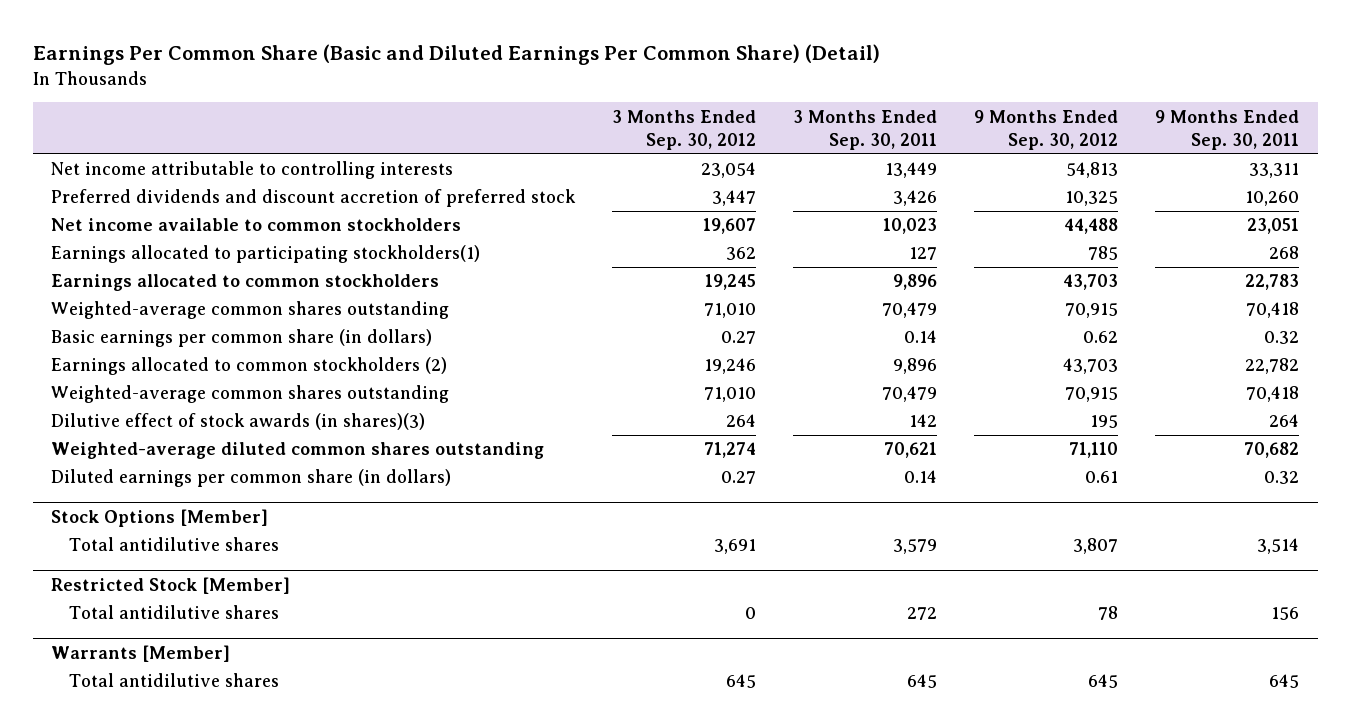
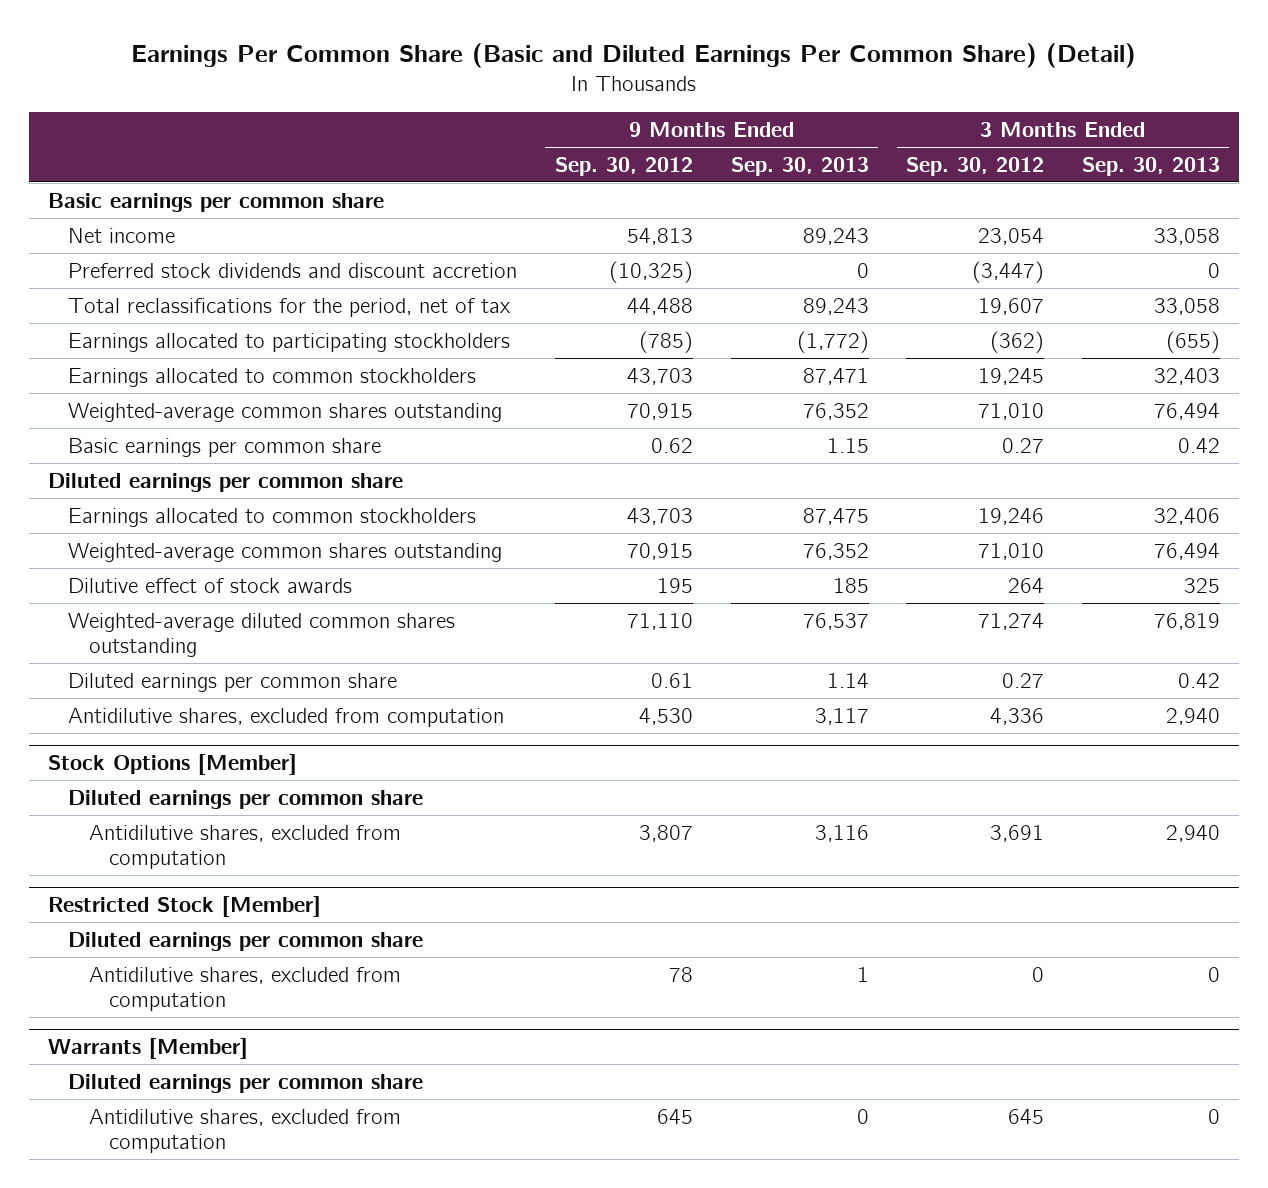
- | 3 Months Ended Sep. 30, 2012 | 3 Months Ended Sep. 30, 2011 | 9 Months Ended Sep. 30, 2012 | 9 Months Ended Sep. 30, 2011
+ | 9 Months Ended Sep. 30, 2012 | 9 Months Ended Sep. 30, 2013 | 3 Months Ended Sep. 30, 2012 | 3 Months Ended Sep. 30, 2013
- Net income attributable to controlling interests | 23,054 | 13,449 | 54,813 | 33,311
- Preferred dividends and discount accretion of preferred stock | 3,447 | 3,426 | 10,325 | 10,260
- Net income available to common stockholders | 19,607 | 10,023 | 44,488 | 23,051
- Earnings allocated to participating stockholders(1) | 362 | 127 | 785 | 268
+ Basic earnings per common share
+ Net income | 54,813 | 89,243 | 23,054 | 33,058
+ Preferred stock dividends and discount accretion | (10,325) | 0 | (3,447) | 0
+ Total reclassifications for the period, net of tax | 44,488 | 89,243 | 19,607 | 33,058
+ Earnings allocated to participating stockholders | (785) | (1,772) | (362) | (655)
- Basic earnings per common share (in dollars) | 0.27 | 0.14 | 0.62 | 0.32
- Earnings allocated to common stockholders (2) | 19,246 | 9,896 | 43,703 | 22,782
+ Basic earnings per common share | 0.62 | 1.15 | 0.27 | 0.42
+ Diluted earnings per common share
+ Earnings allocated to common stockholders | 43,703 | 87,475 | 19,246 | 32,406
- Dilutive effect of stock awards (in shares)(3) | 264 | 142 | 195 | 264
+ Dilutive effect of stock awards | 195 | 185 | 264 | 325
- Diluted earnings per common share (in dollars) | 0.27 | 0.14 | 0.61 | 0.32
+ Diluted earnings per common share | 0.61 | 1.14 | 0.27 | 0.42
+ Antidilutive shares, excluded from computation | 4,530 | 3,117 | 4,336 | 2,940
@ Stock Options [Member]
- Total antidilutive shares | 3,691 | 3,579 | 3,807 | 3,514
+ Diluted earnings per common share
+ Antidilutive shares, excluded from computation | 3,807 | 3,116 | 3,691 | 2,940
@ Restricted Stock [Member]
- Total antidilutive shares | 0 | 272 | 78 | 156
+ Diluted earnings per common share
+ Antidilutive shares, excluded from computation | 78 | 1 | 0 | 0
@ Warrants [Member]
- Total antidilutive shares | 645 | 645 | 645 | 645
+ Diluted earnings per common share
+ Antidilutive shares, excluded from computation | 645 | 0 | 645 | 0

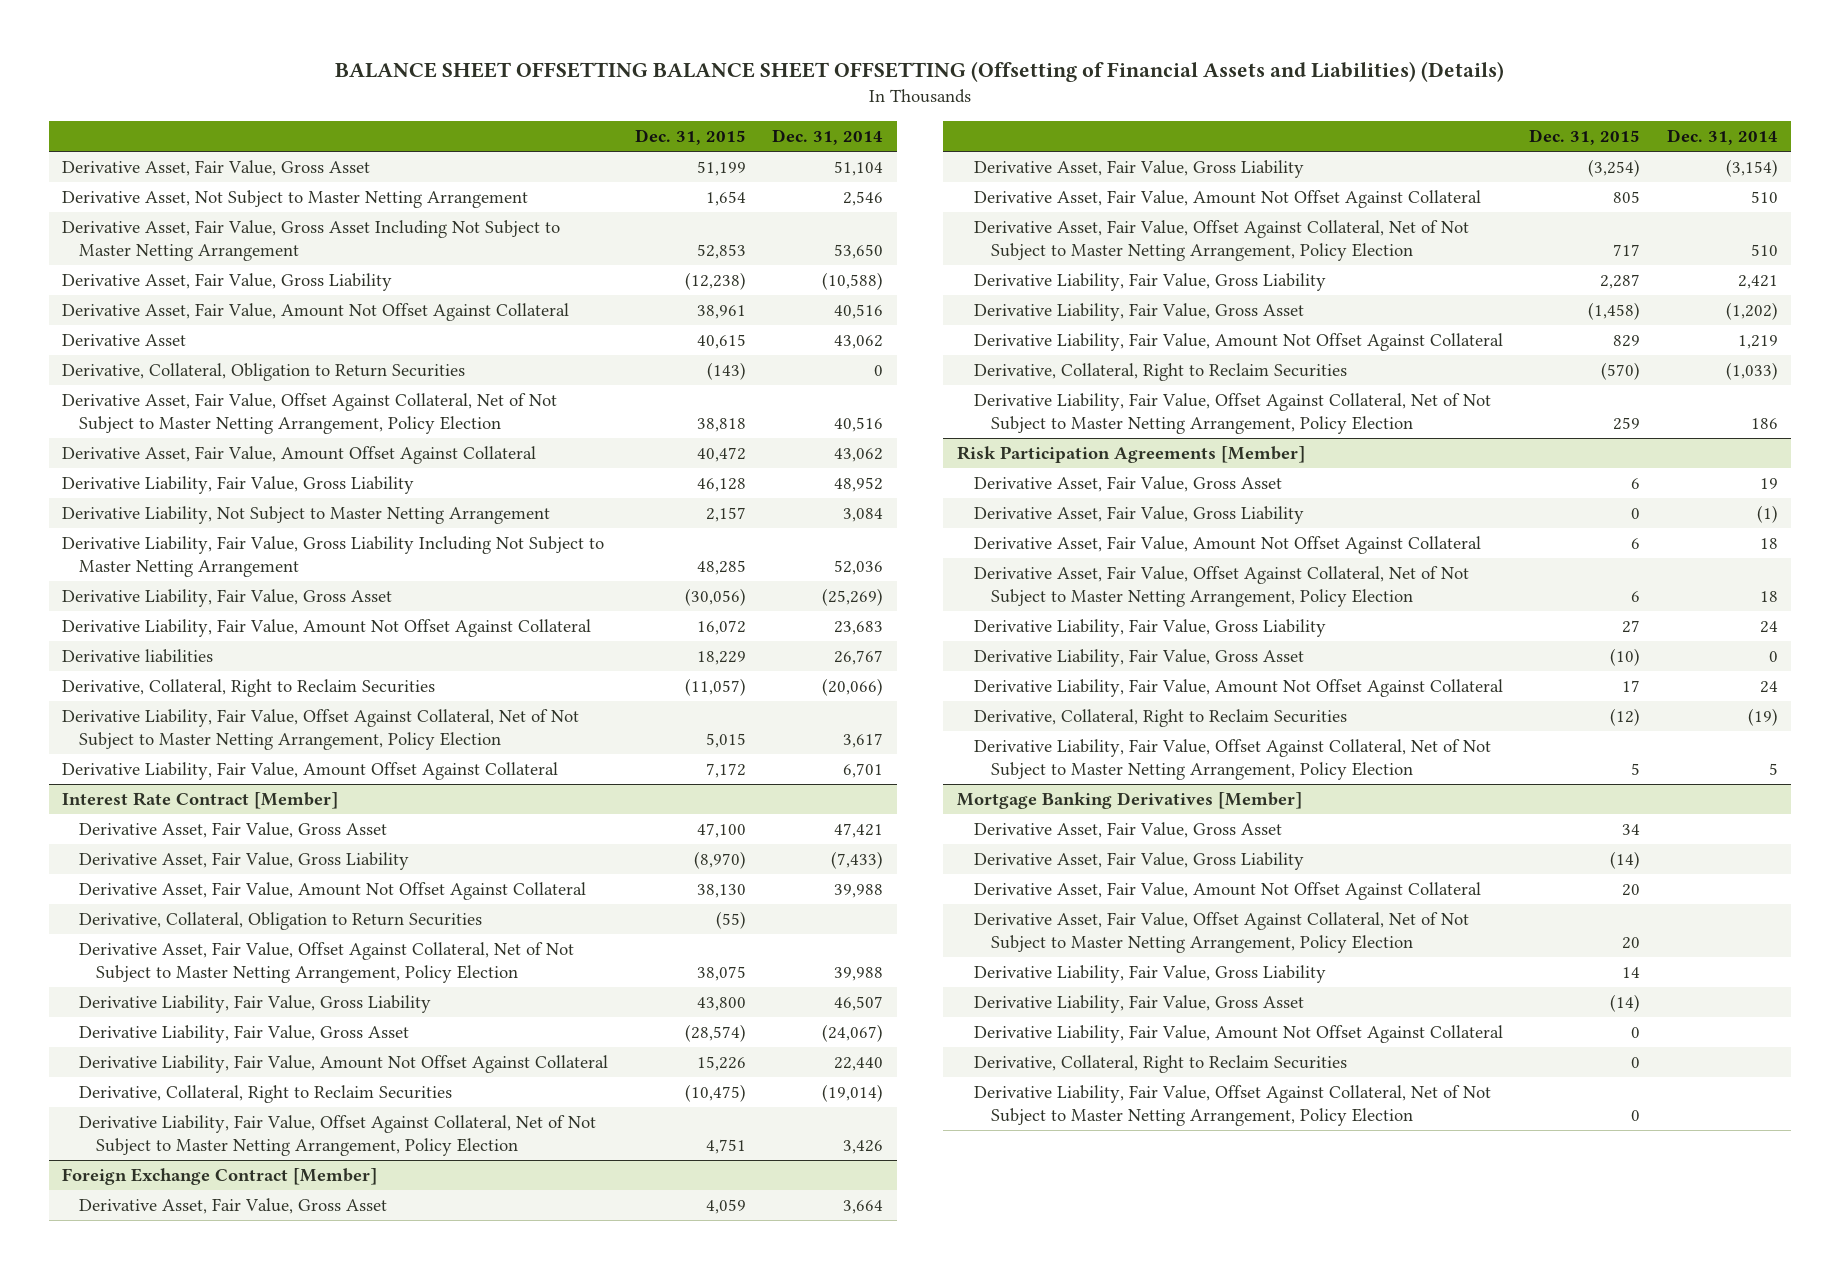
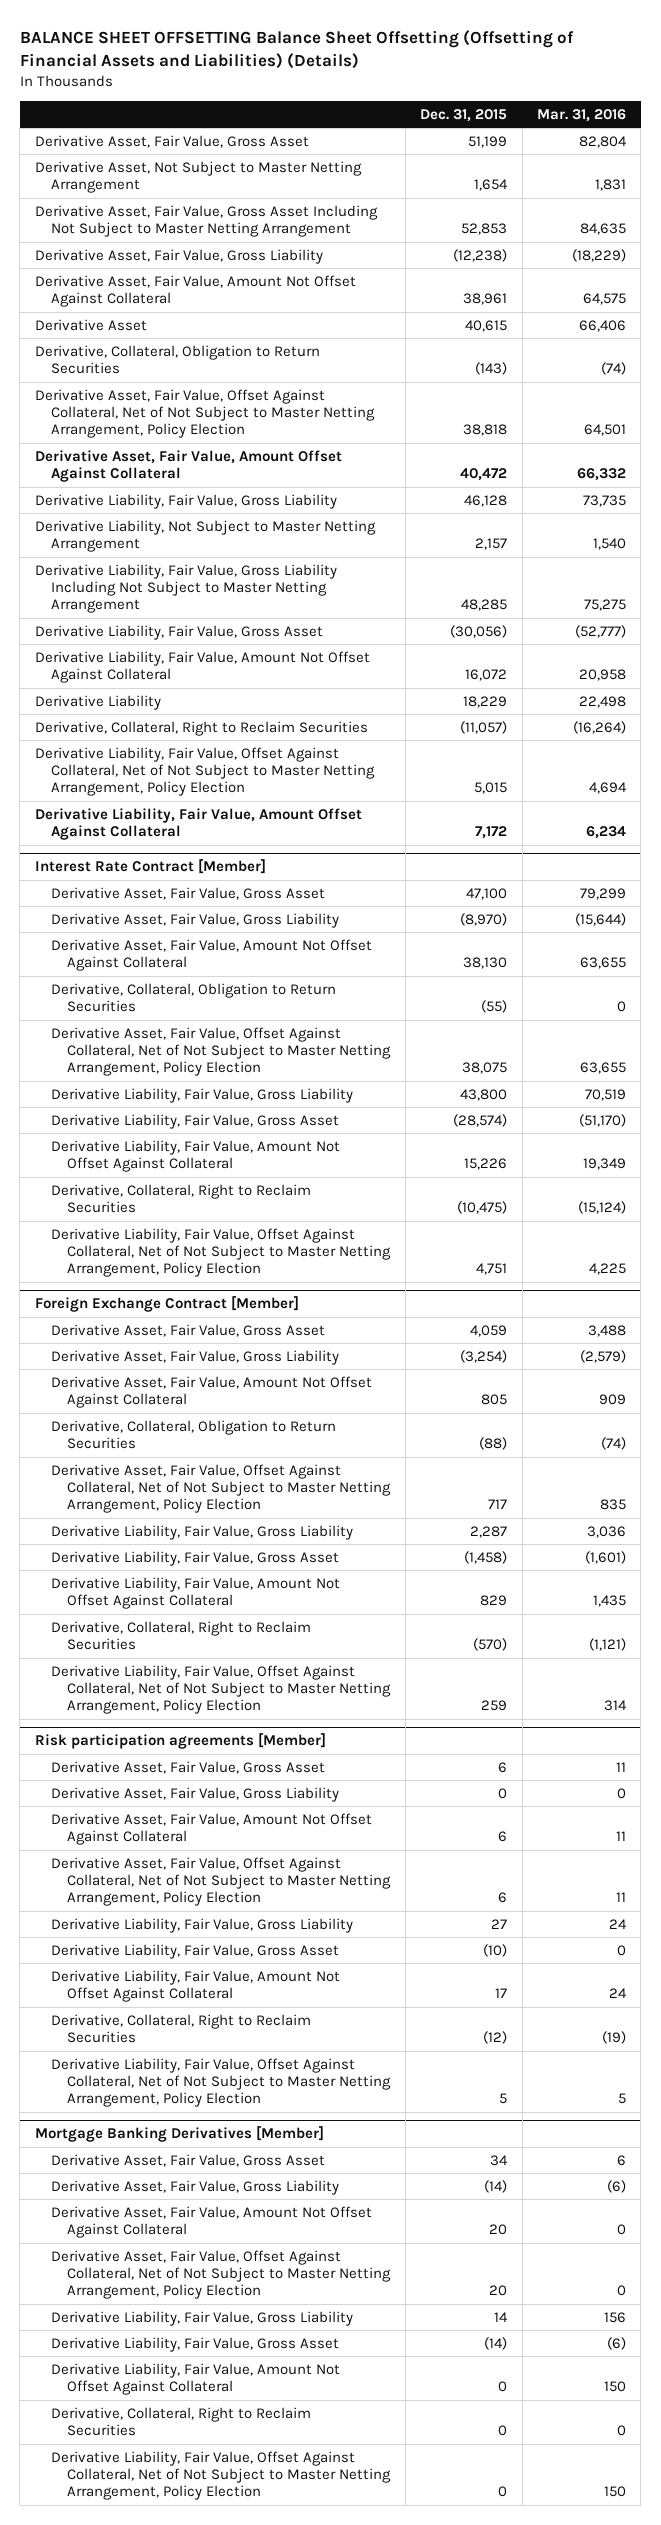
- BALANCE SHEET OFFSETTING BALANCE SHEET OFFSETTING (Offsetting of Financial Assets and Liabilities) (Details)
+ BALANCE SHEET OFFSETTING Balance Sheet Offsetting (Offsetting of Financial Assets and Liabilities) (Details)
- | Dec. 31, 2015 | Dec. 31, 2014
+ | Dec. 31, 2015 | Mar. 31, 2016
- Derivative liabilities | 18,229 | 26,767
+ Derivative Liability | 18,229 | 22,498
@ Foreign Exchange Contract [Member]
+ Derivative, Collateral, Obligation to Return Securities | (88) | (74)
- Risk Participation Agreements [Member]
+ Risk participation agreements [Member]

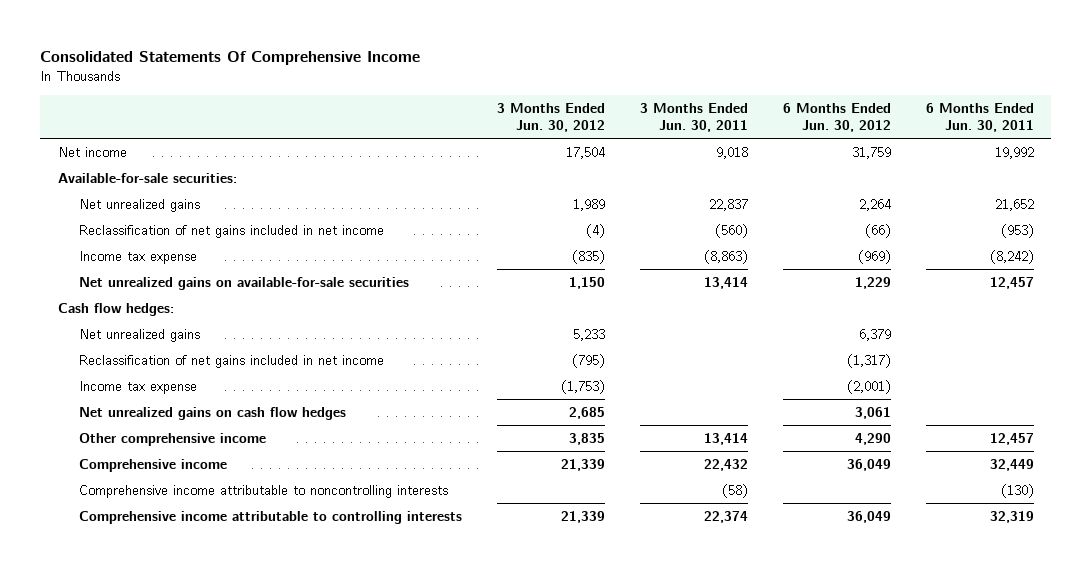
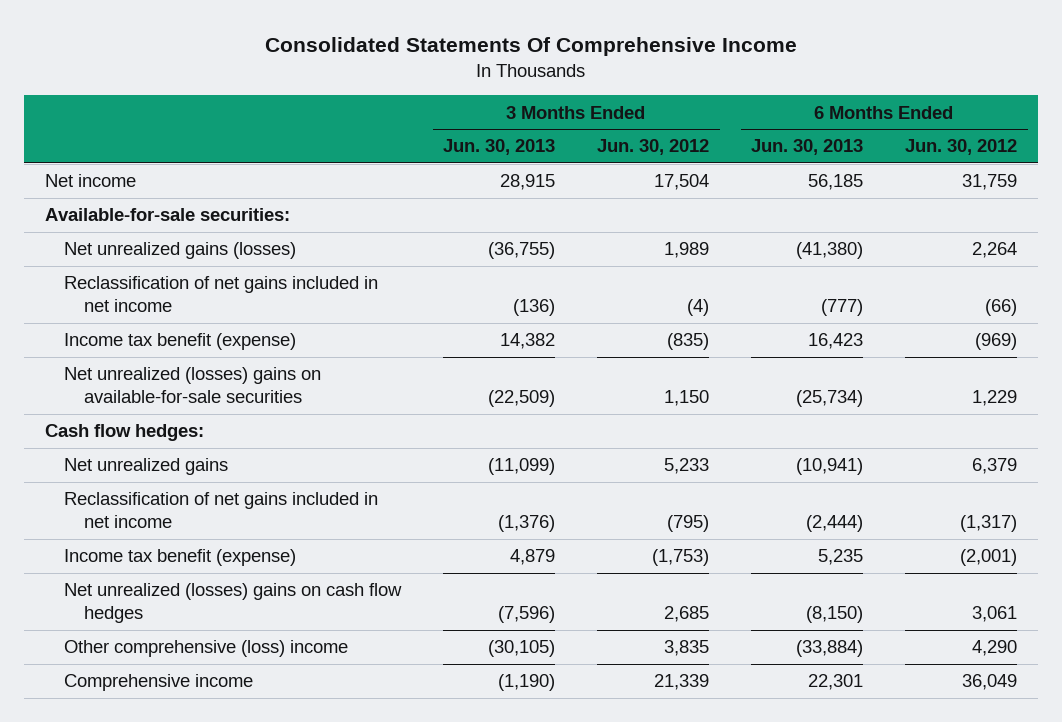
- | 3 Months Ended Jun. 30, 2012 | 3 Months Ended Jun. 30, 2011 | 6 Months Ended Jun. 30, 2012 | 6 Months Ended Jun. 30, 2011
+ | 3 Months Ended Jun. 30, 2013 | 3 Months Ended Jun. 30, 2012 | 6 Months Ended Jun. 30, 2013 | 6 Months Ended Jun. 30, 2012
- Net unrealized gains | 1,989 | 22,837 | 2,264 | 21,652
+ Net unrealized gains (losses) | (36,755) | 1,989 | (41,380) | 2,264
- Income tax expense | (835) | (8,863) | (969) | (8,242)
- Net unrealized gains on available-for-sale securities | 1,150 | 13,414 | 1,229 | 12,457
+ Income tax benefit (expense) | 14,382 | (835) | 16,423 | (969)
+ Net unrealized (losses) gains on available-for-sale securities | (22,509) | 1,150 | (25,734) | 1,229
- Income tax expense | (1,753) | | (2,001) |
- Net unrealized gains on cash flow hedges | 2,685 | | 3,061 |
- Other comprehensive income | 3,835 | 13,414 | 4,290 | 12,457
+ Income tax benefit (expense) | 4,879 | (1,753) | 5,235 | (2,001)
+ Net unrealized (losses) gains on cash flow hedges | (7,596) | 2,685 | (8,150) | 3,061
+ Other comprehensive (loss) income | (30,105) | 3,835 | (33,884) | 4,290
- Comprehensive income attributable to noncontrolling interests | | (58) | | (130)
- Comprehensive income attributable to controlling interests | 21,339 | 22,374 | 36,049 | 32,319

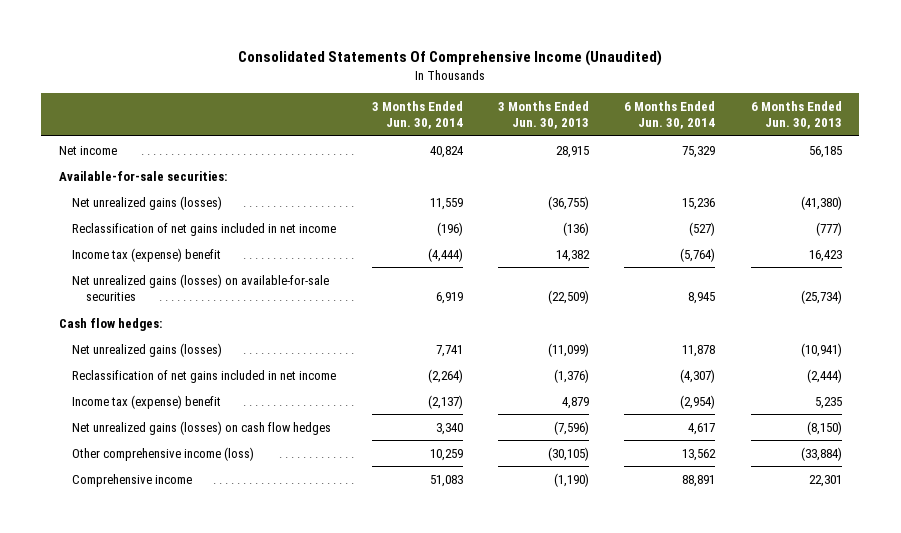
- Consolidated Statements Of Comprehensive Income
+ Consolidated Statements Of Comprehensive Income (Unaudited)
- | 3 Months Ended Jun. 30, 2013 | 3 Months Ended Jun. 30, 2012 | 6 Months Ended Jun. 30, 2013 | 6 Months Ended Jun. 30, 2012
+ | 3 Months Ended Jun. 30, 2014 | 3 Months Ended Jun. 30, 2013 | 6 Months Ended Jun. 30, 2014 | 6 Months Ended Jun. 30, 2013
- Income tax benefit (expense) | 14,382 | (835) | 16,423 | (969)
- Net unrealized (losses) gains on available-for-sale securities | (22,509) | 1,150 | (25,734) | 1,229
+ Income tax (expense) benefit | (4,444) | 14,382 | (5,764) | 16,423
+ Net unrealized gains (losses) on available-for-sale securities | 6,919 | (22,509) | 8,945 | (25,734)
- Net unrealized gains | (11,099) | 5,233 | (10,941) | 6,379
+ Net unrealized gains (losses) | 7,741 | (11,099) | 11,878 | (10,941)
- Income tax benefit (expense) | 4,879 | (1,753) | 5,235 | (2,001)
- Net unrealized (losses) gains on cash flow hedges | (7,596) | 2,685 | (8,150) | 3,061
- Other comprehensive (loss) income | (30,105) | 3,835 | (33,884) | 4,290
+ Income tax (expense) benefit | (2,137) | 4,879 | (2,954) | 5,235
+ Net unrealized gains (losses) on cash flow hedges | 3,340 | (7,596) | 4,617 | (8,150)
+ Other comprehensive income (loss) | 10,259 | (30,105) | 13,562 | (33,884)

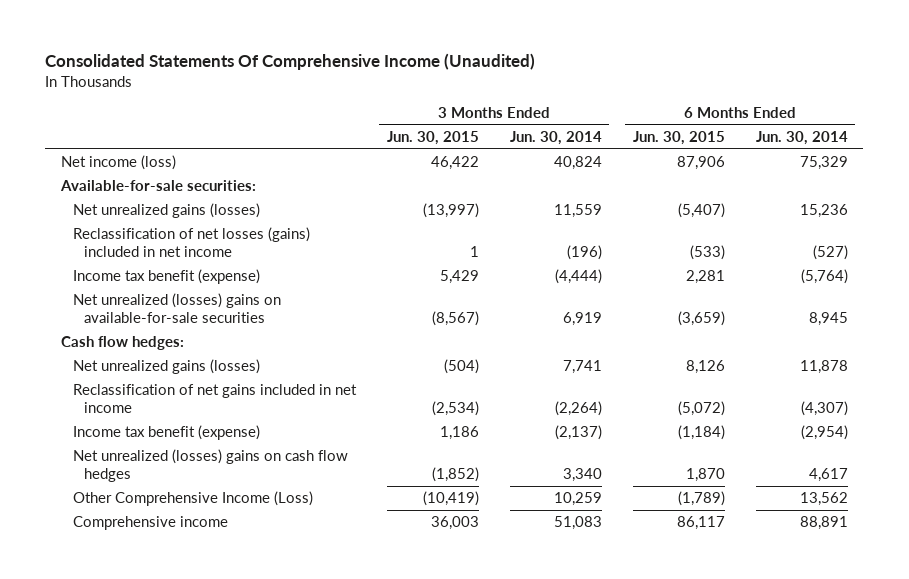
- | 3 Months Ended Jun. 30, 2014 | 3 Months Ended Jun. 30, 2013 | 6 Months Ended Jun. 30, 2014 | 6 Months Ended Jun. 30, 2013
+ | 3 Months Ended Jun. 30, 2015 | 3 Months Ended Jun. 30, 2014 | 6 Months Ended Jun. 30, 2015 | 6 Months Ended Jun. 30, 2014
- Net income | 40,824 | 28,915 | 75,329 | 56,185
+ Net income (loss) | 46,422 | 40,824 | 87,906 | 75,329
- Reclassification of net gains included in net income | (196) | (136) | (527) | (777)
- Income tax (expense) benefit | (4,444) | 14,382 | (5,764) | 16,423
- Net unrealized gains (losses) on available-for-sale securities | 6,919 | (22,509) | 8,945 | (25,734)
+ Reclassification of net losses (gains) included in net income | 1 | (196) | (533) | (527)
+ Income tax benefit (expense) | 5,429 | (4,444) | 2,281 | (5,764)
+ Net unrealized (losses) gains on available-for-sale securities | (8,567) | 6,919 | (3,659) | 8,945
- Income tax (expense) benefit | (2,137) | 4,879 | (2,954) | 5,235
- Net unrealized gains (losses) on cash flow hedges | 3,340 | (7,596) | 4,617 | (8,150)
- Other comprehensive income (loss) | 10,259 | (30,105) | 13,562 | (33,884)
+ Income tax benefit (expense) | 1,186 | (2,137) | (1,184) | (2,954)
+ Net unrealized (losses) gains on cash flow hedges | (1,852) | 3,340 | 1,870 | 4,617
+ Other Comprehensive Income (Loss) | (10,419) | 10,259 | (1,789) | 13,562

